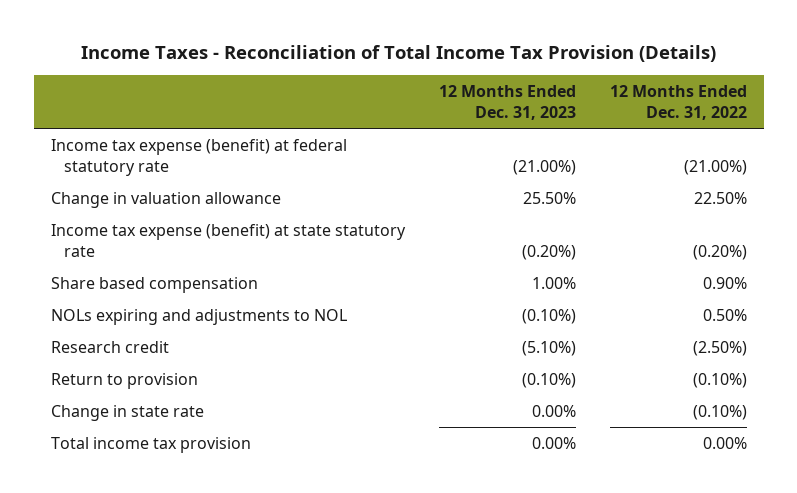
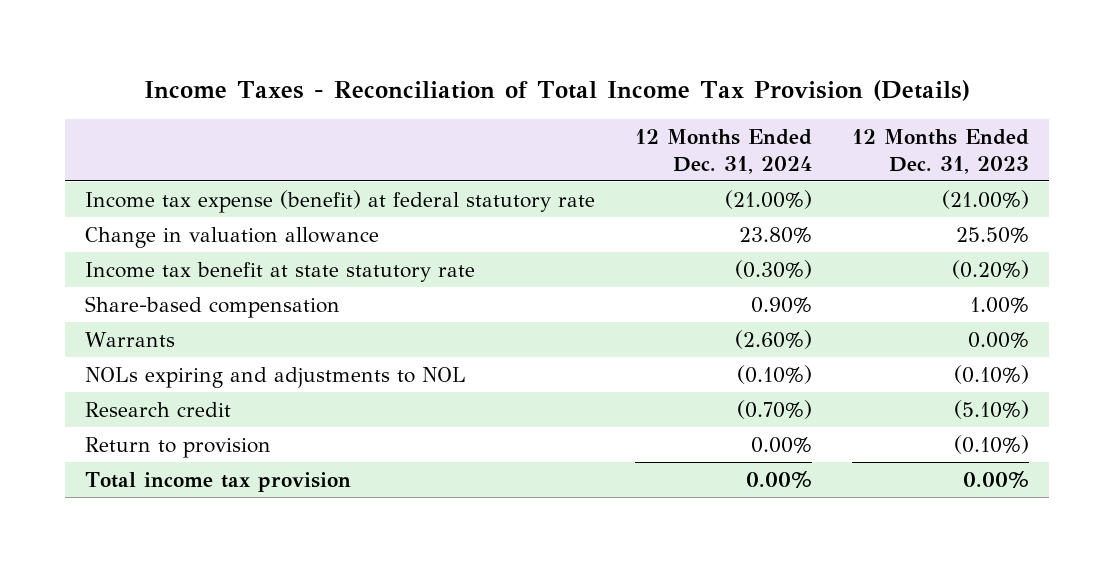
- | 12 Months Ended Dec. 31, 2023 | 12 Months Ended Dec. 31, 2022
+ | 12 Months Ended Dec. 31, 2024 | 12 Months Ended Dec. 31, 2023
- Income tax expense (benefit) at state statutory rate | (0.20%) | (0.20%)
- Share based compensation | 1.00% | 0.90%
+ Income tax benefit at state statutory rate | (0.30%) | (0.20%)
+ Share-based compensation | 0.90% | 1.00%
+ Warrants | (2.60%) | 0.00%
- Change in state rate | 0.00% | (0.10%)

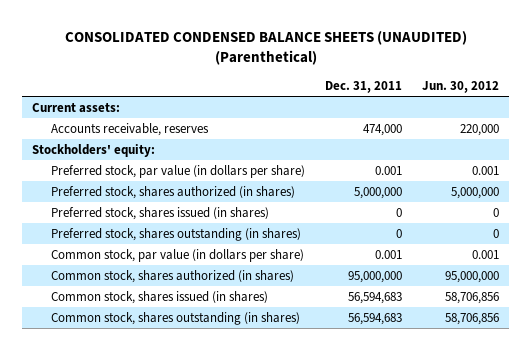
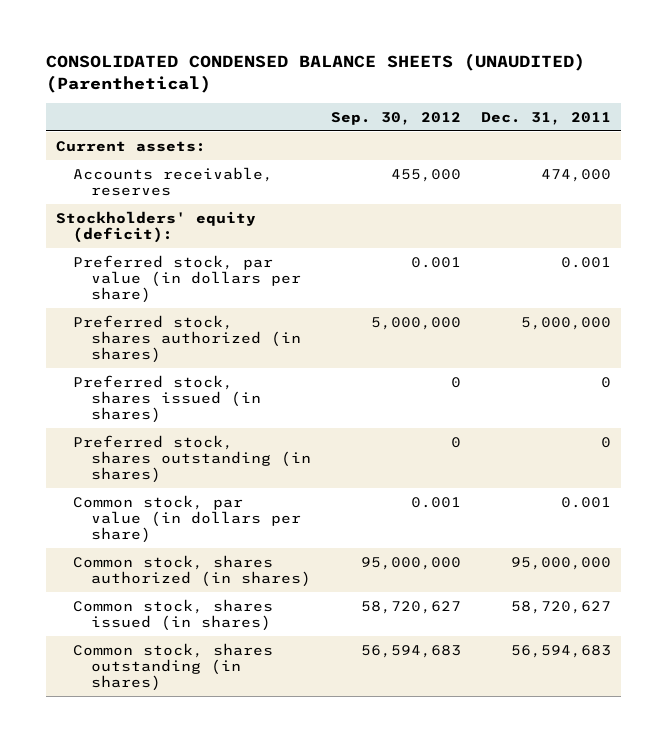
- | Dec. 31, 2011 | Jun. 30, 2012
+ | Sep. 30, 2012 | Dec. 31, 2011
- Stockholders' equity:
+ Stockholders' equity (deficit):
- Common stock, shares issued (in shares) | 56,594,683 | 58,706,856
+ Common stock, shares issued (in shares) | 58,720,627 | 58,720,627

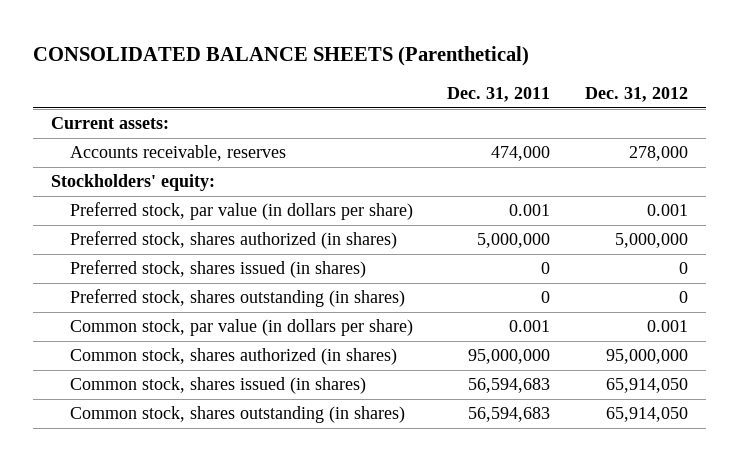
- CONSOLIDATED CONDENSED BALANCE SHEETS (UNAUDITED) (Parenthetical)
+ CONSOLIDATED BALANCE SHEETS (Parenthetical)
- | Sep. 30, 2012 | Dec. 31, 2011
+ | Dec. 31, 2011 | Dec. 31, 2012
- Stockholders' equity (deficit):
+ Stockholders' equity:
- Common stock, shares issued (in shares) | 58,720,627 | 58,720,627
+ Common stock, shares issued (in shares) | 56,594,683 | 65,914,050

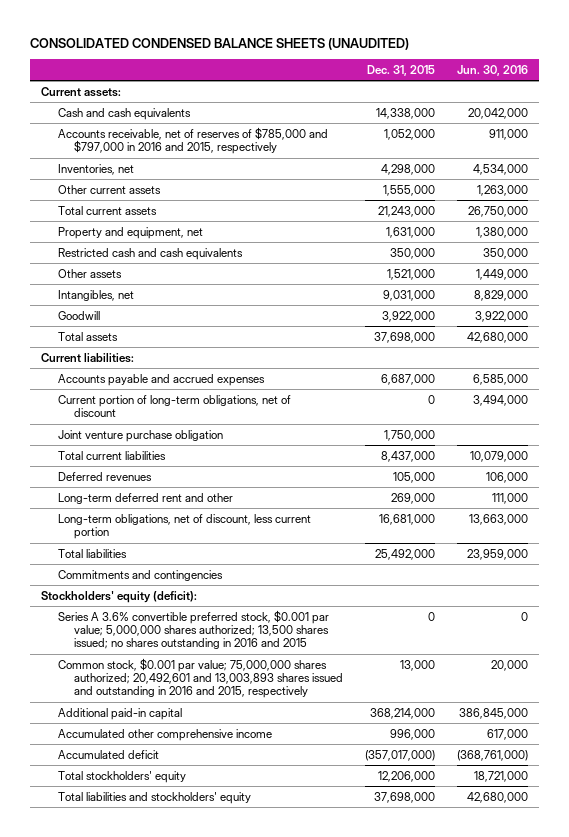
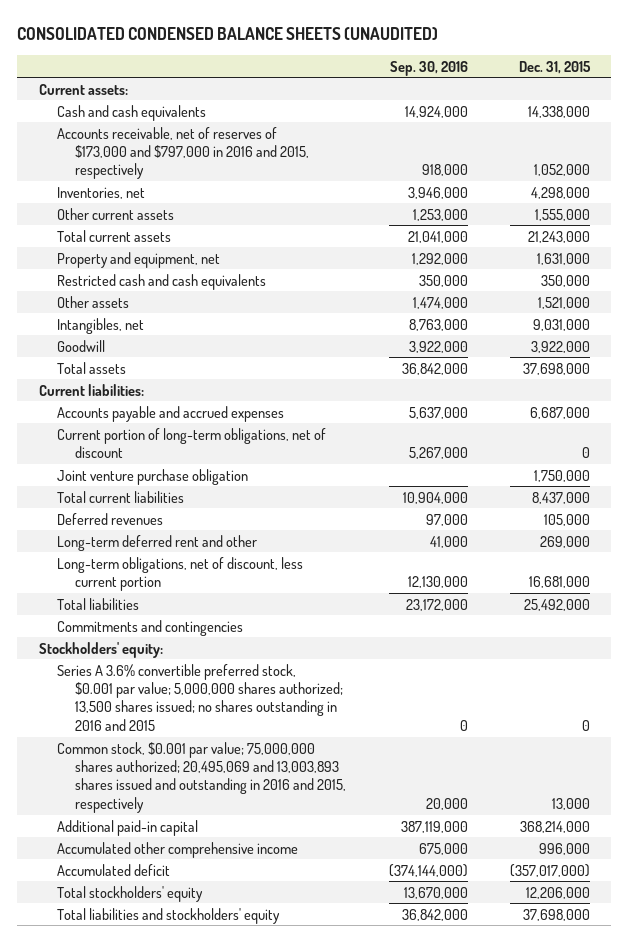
- | Dec. 31, 2015 | Jun. 30, 2016
+ | Sep. 30, 2016 | Dec. 31, 2015
- Accounts receivable, net of reserves of $785,000 and $797,000 in 2016 and 2015, respectively | 1,052,000 | 911,000
+ Accounts receivable, net of reserves of $173,000 and $797,000 in 2016 and 2015, respectively | 918,000 | 1,052,000
- Stockholders' equity (deficit):
+ Stockholders' equity:
- Common stock, $0.001 par value; 75,000,000 shares authorized; 20,492,601 and 13,003,893 shares issued and outstanding in 2016 and 2015, respectively | 13,000 | 20,000
+ Common stock, $0.001 par value; 75,000,000 shares authorized; 20,495,069 and 13,003,893 shares issued and outstanding in 2016 and 2015, respectively | 20,000 | 13,000

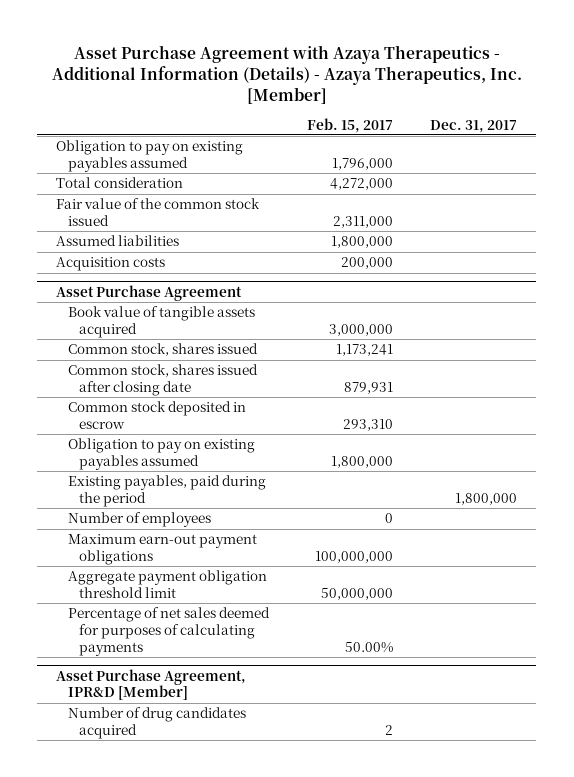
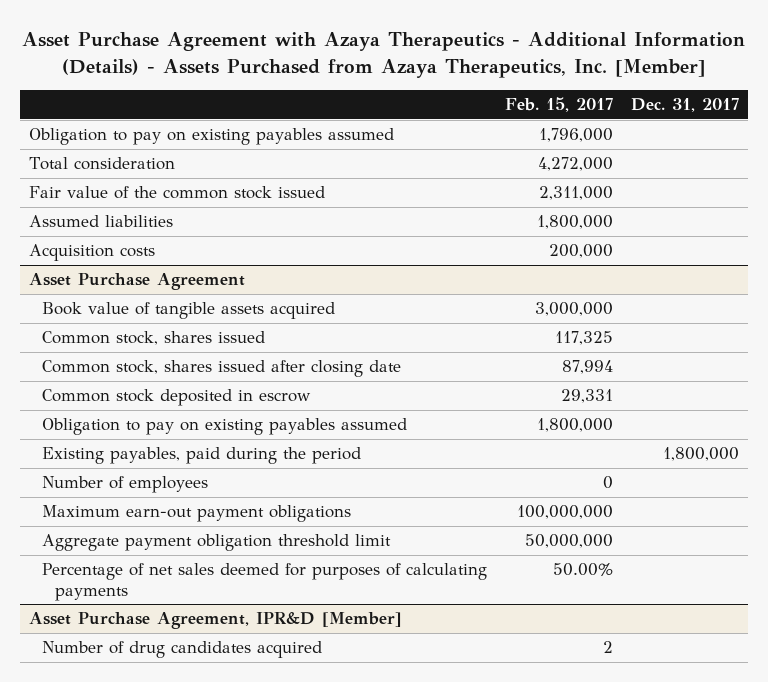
- Asset Purchase Agreement with Azaya Therapeutics - Additional Information (Details) - Azaya Therapeutics, Inc. [Member]
+ Asset Purchase Agreement with Azaya Therapeutics - Additional Information (Details) - Assets Purchased from Azaya Therapeutics, Inc. [Member]
@ Asset Purchase Agreement
- Common stock, shares issued | 1,173,241 |
- Common stock, shares issued after closing date | 879,931 |
- Common stock deposited in escrow | 293,310 |
+ Common stock, shares issued | 117,325 |
+ Common stock, shares issued after closing date | 87,994 |
+ Common stock deposited in escrow | 29,331 |

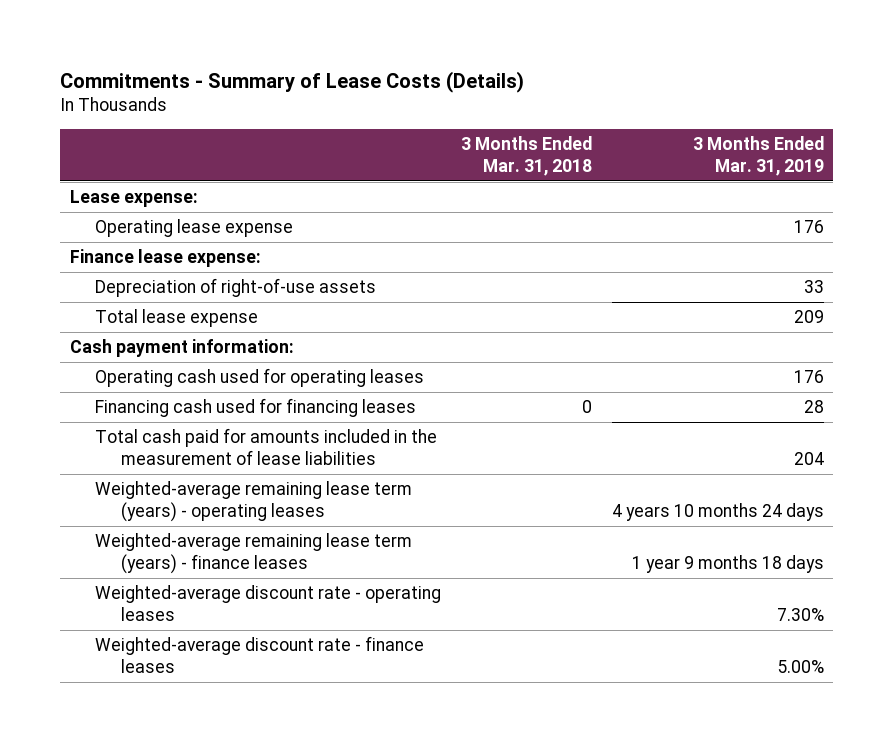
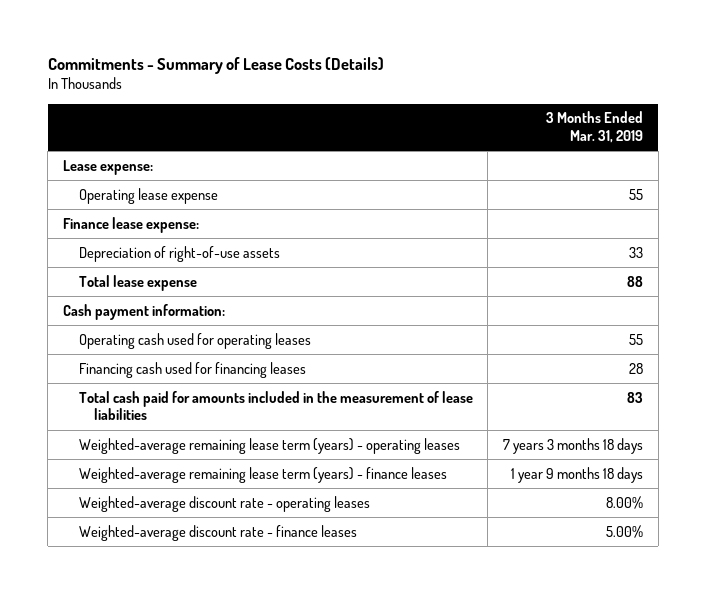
- | 3 Months Ended Mar. 31, 2018 | 3 Months Ended Mar. 31, 2019
+ | 3 Months Ended Mar. 31, 2019
- Operating lease expense | | 176
+ Operating lease expense | 55
- Total lease expense | | 209
+ Total lease expense | 88
- Operating cash used for operating leases | | 176
+ Operating cash used for operating leases | 55
- Total cash paid for amounts included in the measurement of lease liabilities | | 204
- Weighted-average remaining lease term (years) - operating leases | | 4 years 10 months 24 days
+ Total cash paid for amounts included in the measurement of lease liabilities | 83
+ Weighted-average remaining lease term (years) - operating leases | 7 years 3 months 18 days
- Weighted-average discount rate - operating leases | | 7.30%
+ Weighted-average discount rate - operating leases | 8.00%

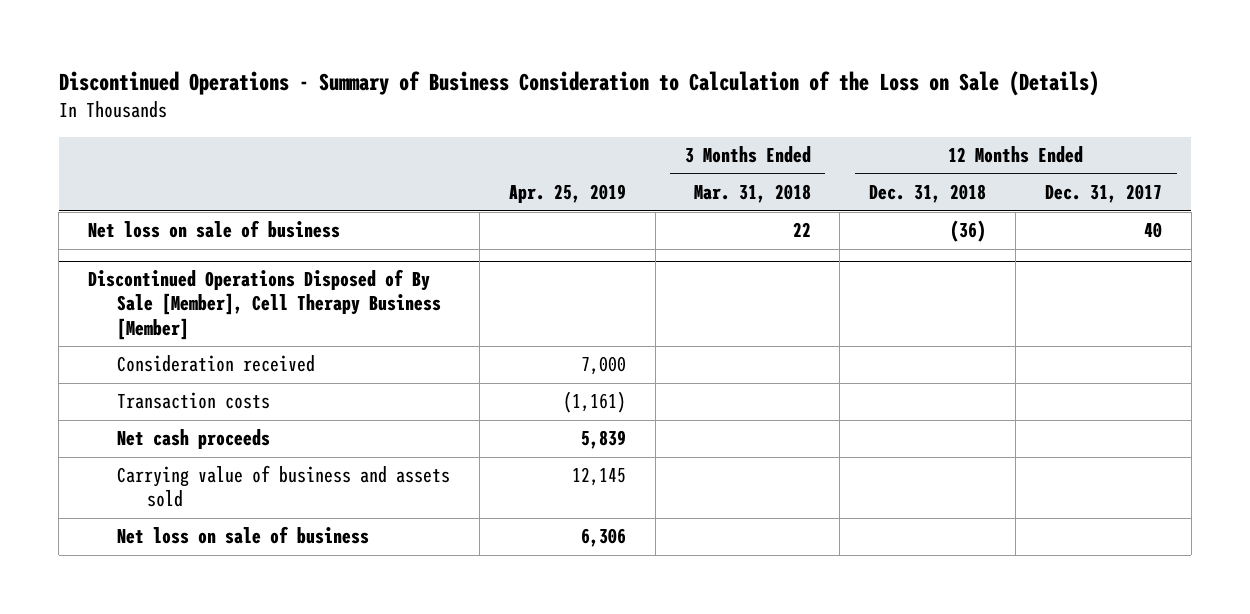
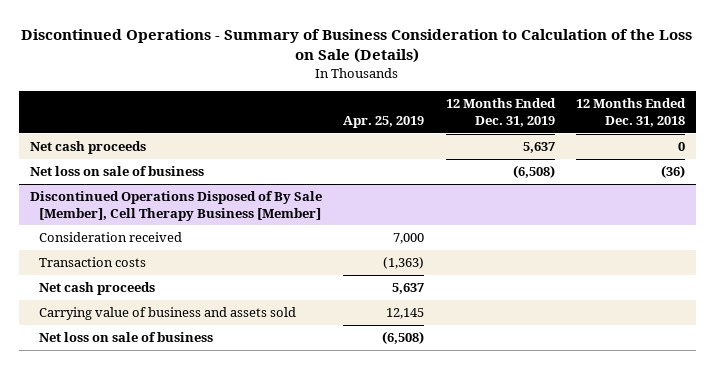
- | Apr. 25, 2019 | 3 Months Ended Mar. 31, 2018 | 12 Months Ended Dec. 31, 2018 | 12 Months Ended Dec. 31, 2017
+ | Apr. 25, 2019 | 12 Months Ended Dec. 31, 2019 | 12 Months Ended Dec. 31, 2018
+ Net cash proceeds | | 5,637 | 0
@ Discontinued Operations Disposed of By Sale [Member], Cell Therapy Business [Member]
- Transaction costs | (1,161) | | |
- Net cash proceeds | 5,839 | | |
+ Transaction costs | (1,363) | |
+ Net cash proceeds | 5,637 | |
- Net loss on sale of business | 6,306 | | |
+ Net loss on sale of business | (6,508) | |

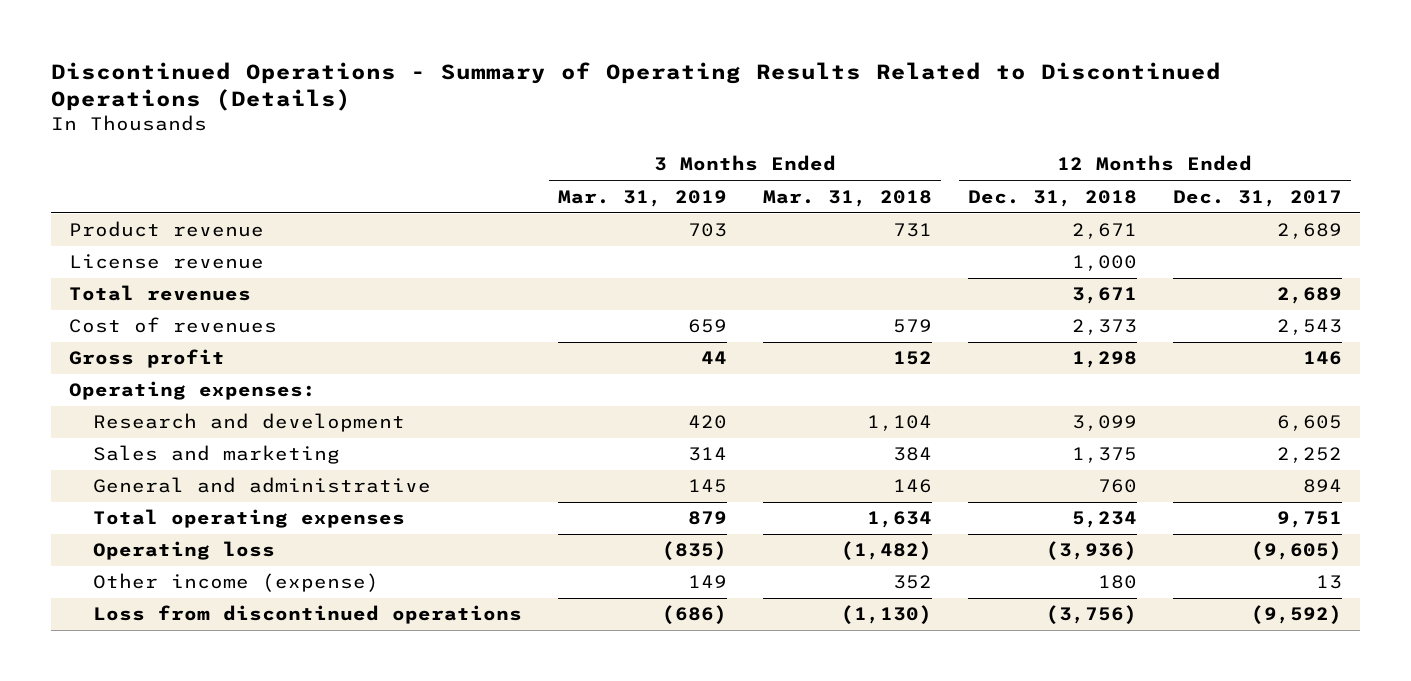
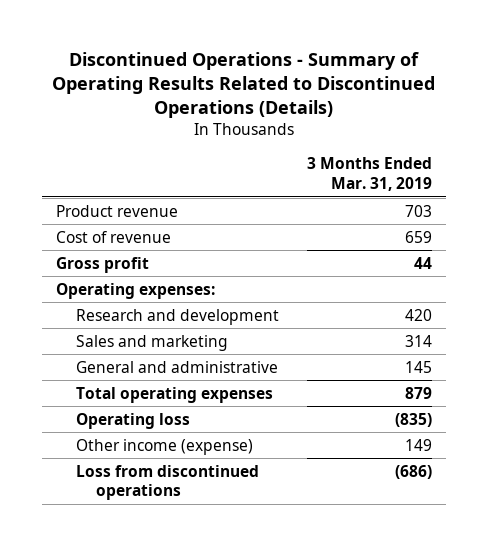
- | 3 Months Ended Mar. 31, 2019 | 3 Months Ended Mar. 31, 2018 | 12 Months Ended Dec. 31, 2018 | 12 Months Ended Dec. 31, 2017
+ | 3 Months Ended Mar. 31, 2019
- License revenue | | | 1,000 |
- Total revenues | | | 3,671 | 2,689
- Cost of revenues | 659 | 579 | 2,373 | 2,543
+ Cost of revenue | 659

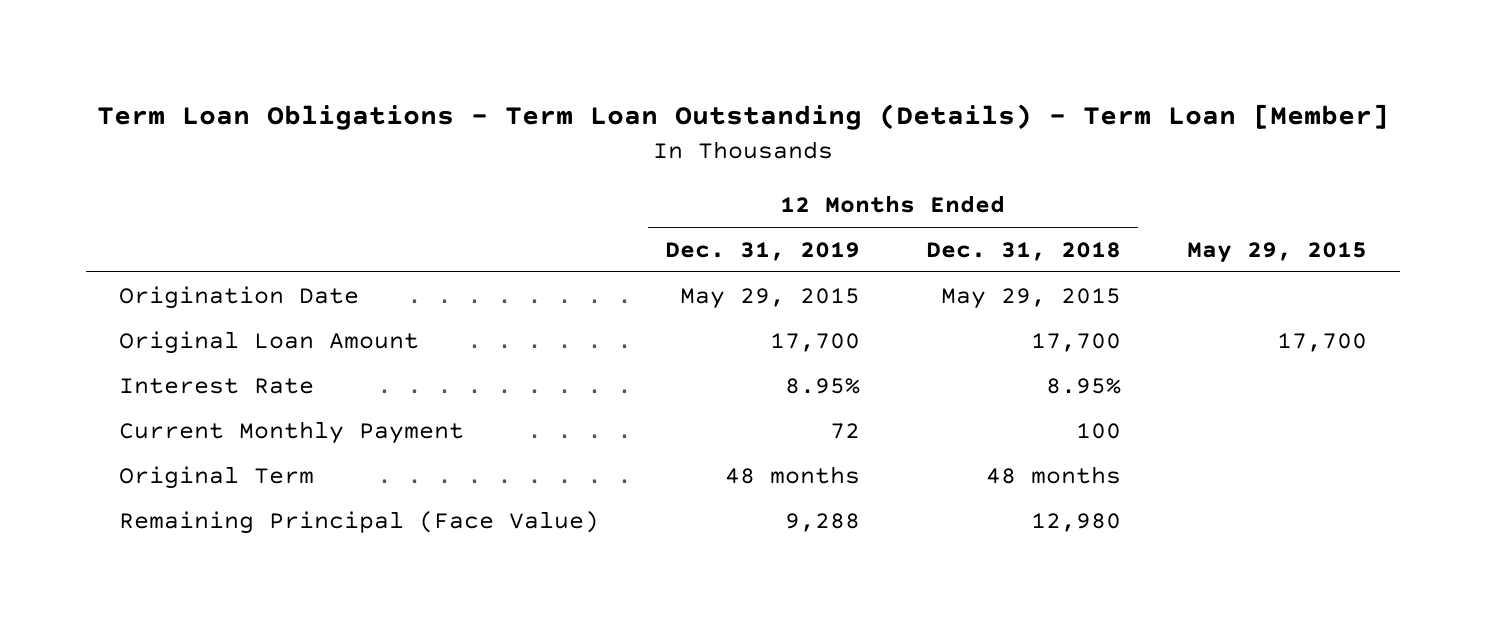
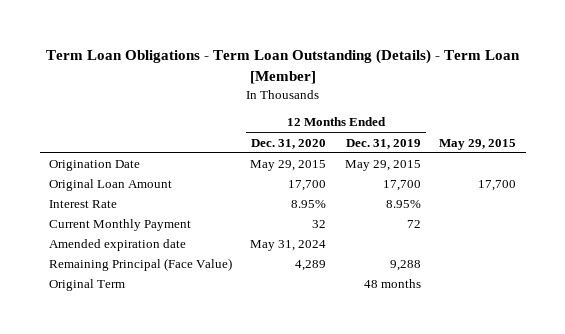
- | 12 Months Ended Dec. 31, 2019 | 12 Months Ended Dec. 31, 2018 | May 29, 2015
+ | 12 Months Ended Dec. 31, 2020 | 12 Months Ended Dec. 31, 2019 | May 29, 2015
+ Amended expiration date | May 31, 2024 | |
moved down: Original Term | | 48 months |

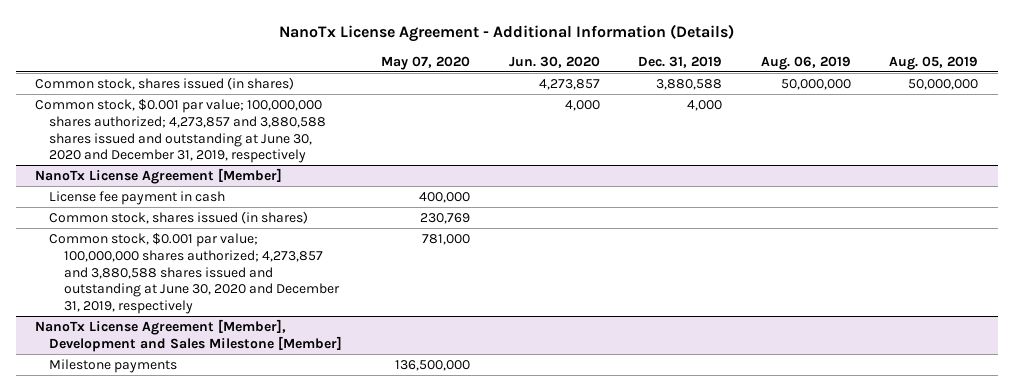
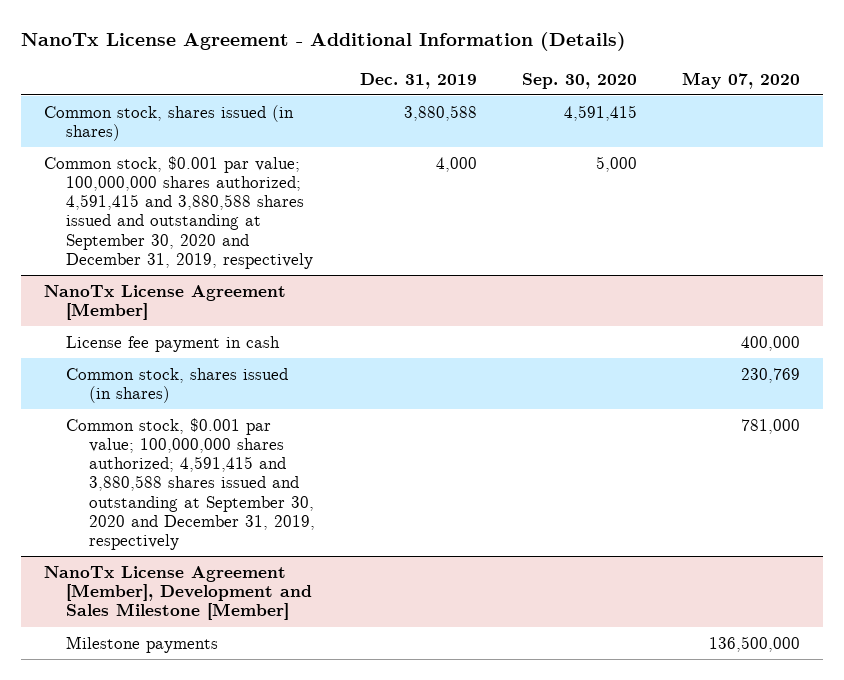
- | May 07, 2020 | Jun. 30, 2020 | Dec. 31, 2019 | Aug. 06, 2019 | Aug. 05, 2019
+ | Dec. 31, 2019 | Sep. 30, 2020 | May 07, 2020
- Common stock, $0.001 par value; 100,000,000 shares authorized; 4,273,857 and 3,880,588 shares issued and outstanding at June 30, 2020 and December 31, 2019, respectively | | 4,000 | 4,000 | |
+ Common stock, $0.001 par value; 100,000,000 shares authorized; 4,591,415 and 3,880,588 shares issued and outstanding at September 30, 2020 and December 31, 2019, respectively | 4,000 | 5,000 |
@ NanoTx License Agreement [Member]
- Common stock, $0.001 par value; 100,000,000 shares authorized; 4,273,857 and 3,880,588 shares issued and outstanding at June 30, 2020 and December 31, 2019, respectively | 781,000 | | | |
+ Common stock, $0.001 par value; 100,000,000 shares authorized; 4,591,415 and 3,880,588 shares issued and outstanding at September 30, 2020 and December 31, 2019, respectively | | | 781,000

